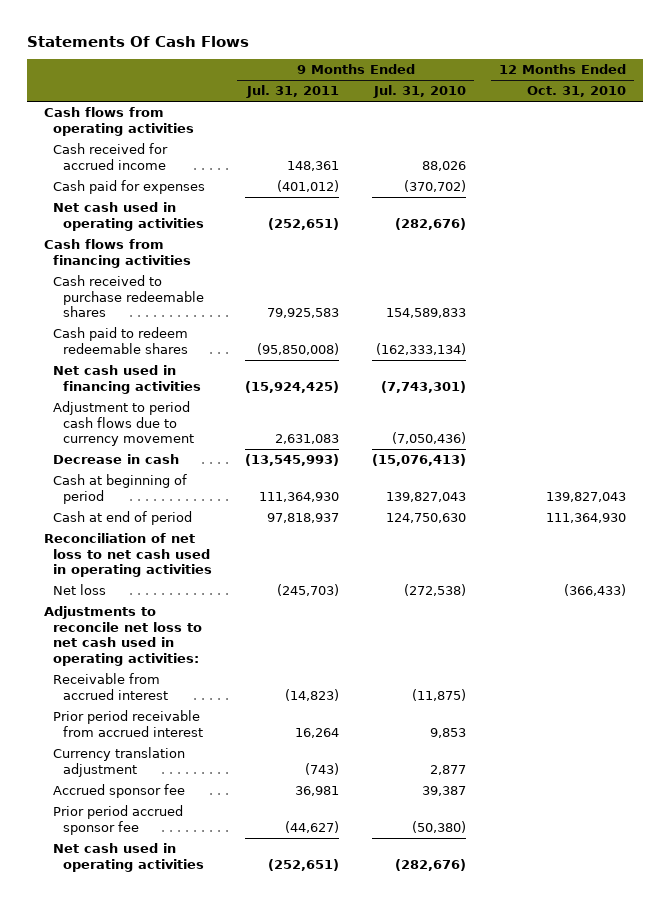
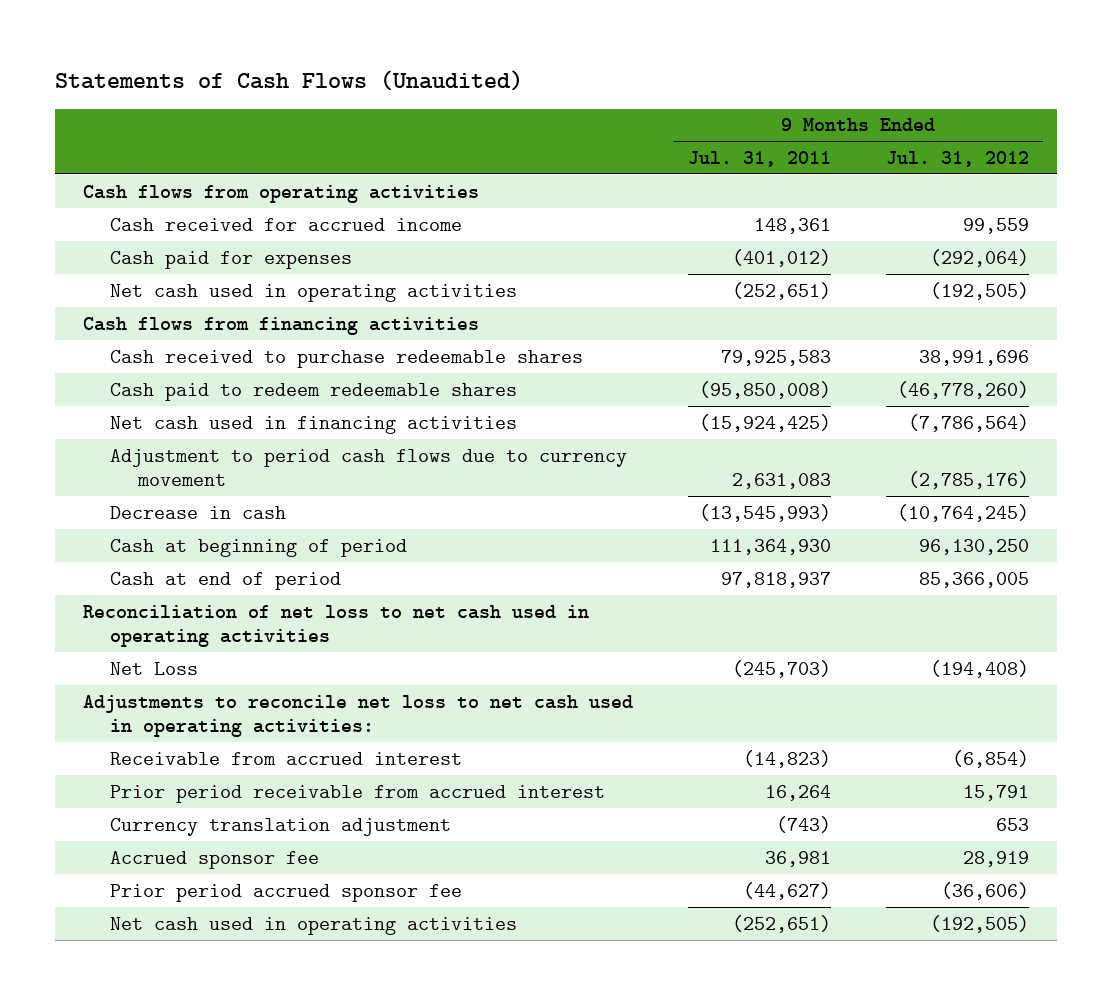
- Statements Of Cash Flows
+ Statements of Cash Flows (Unaudited)
- | 9 Months Ended Jul. 31, 2011 | 9 Months Ended Jul. 31, 2010 | 12 Months Ended Oct. 31, 2010
+ | 9 Months Ended Jul. 31, 2011 | 9 Months Ended Jul. 31, 2012
- Net loss | (245,703) | (272,538) | (366,433)
+ Net Loss | (245,703) | (194,408)

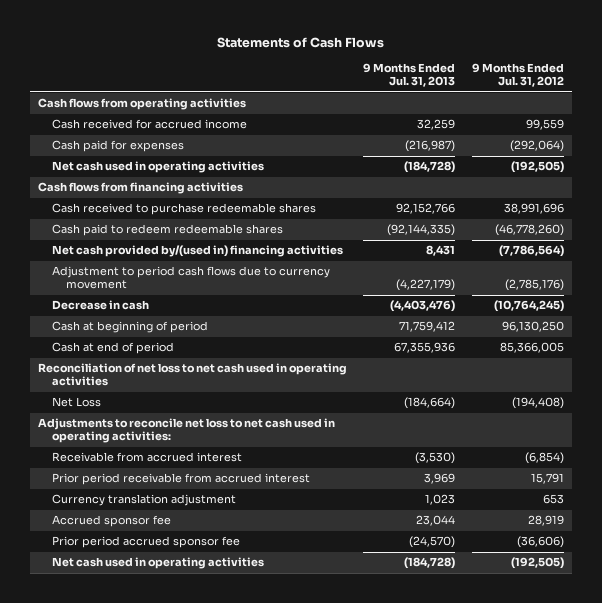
- Statements of Cash Flows (Unaudited)
+ Statements of Cash Flows
- | 9 Months Ended Jul. 31, 2011 | 9 Months Ended Jul. 31, 2012
+ | 9 Months Ended Jul. 31, 2013 | 9 Months Ended Jul. 31, 2012
- Net cash used in financing activities | (15,924,425) | (7,786,564)
+ Net cash provided by/(used in) financing activities | 8,431 | (7,786,564)

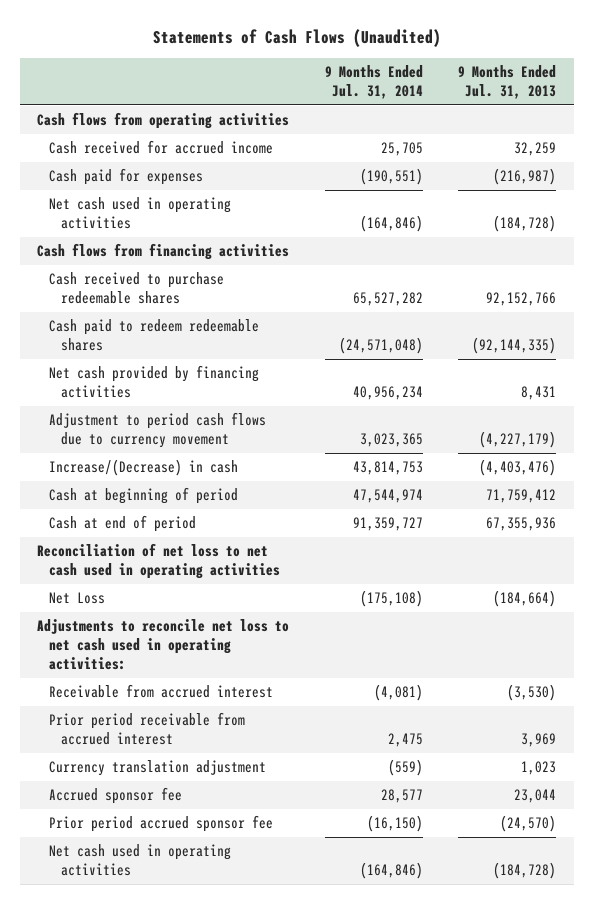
- Statements of Cash Flows
+ Statements of Cash Flows (Unaudited)
- | 9 Months Ended Jul. 31, 2013 | 9 Months Ended Jul. 31, 2012
+ | 9 Months Ended Jul. 31, 2014 | 9 Months Ended Jul. 31, 2013
- Net cash provided by/(used in) financing activities | 8,431 | (7,786,564)
+ Net cash provided by financing activities | 40,956,234 | 8,431
- Decrease in cash | (4,403,476) | (10,764,245)
+ Increase/(Decrease) in cash | 43,814,753 | (4,403,476)

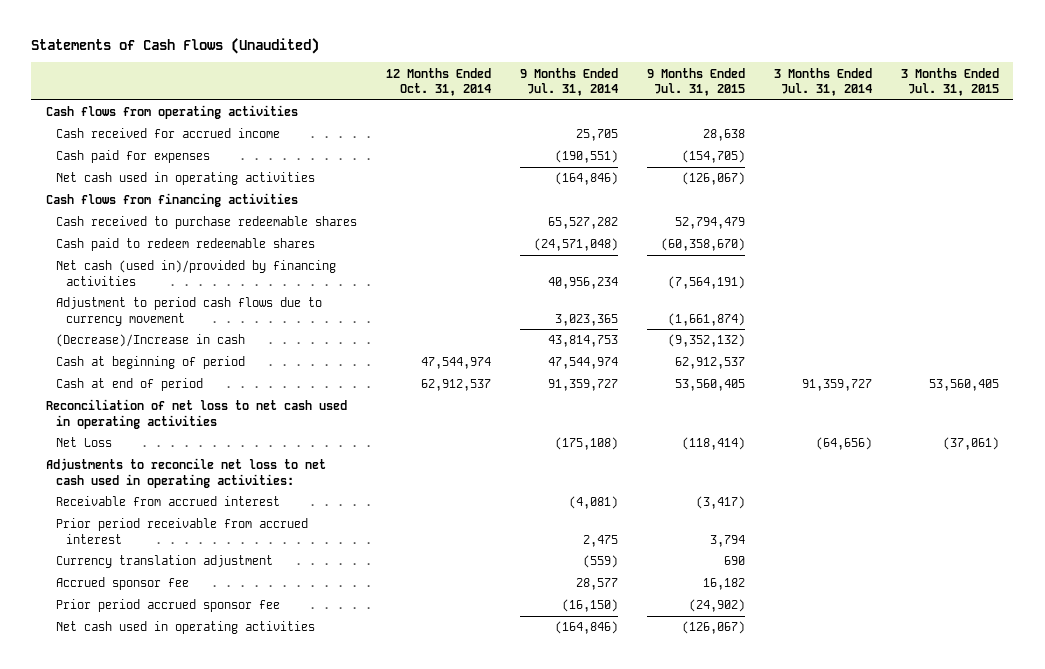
- | 9 Months Ended Jul. 31, 2014 | 9 Months Ended Jul. 31, 2013
+ | 12 Months Ended Oct. 31, 2014 | 9 Months Ended Jul. 31, 2014 | 9 Months Ended Jul. 31, 2015 | 3 Months Ended Jul. 31, 2014 | 3 Months Ended Jul. 31, 2015
- Net cash provided by financing activities | 40,956,234 | 8,431
+ Net cash (used in)/provided by financing activities | | 40,956,234 | (7,564,191) | |
- Increase/(Decrease) in cash | 43,814,753 | (4,403,476)
+ (Decrease)/Increase in cash | | 43,814,753 | (9,352,132) | |

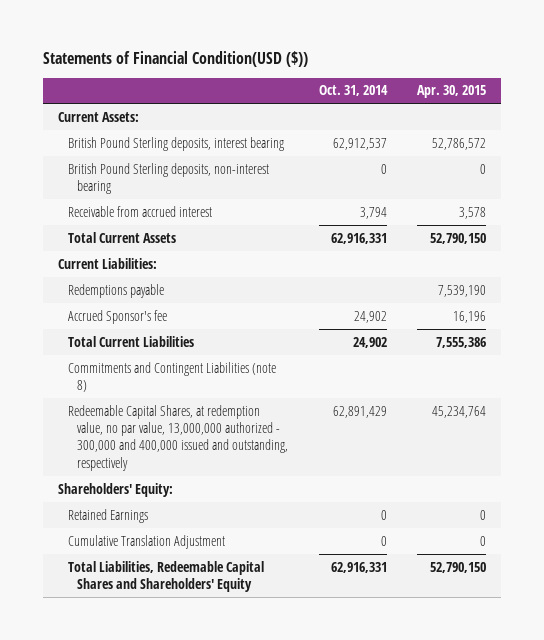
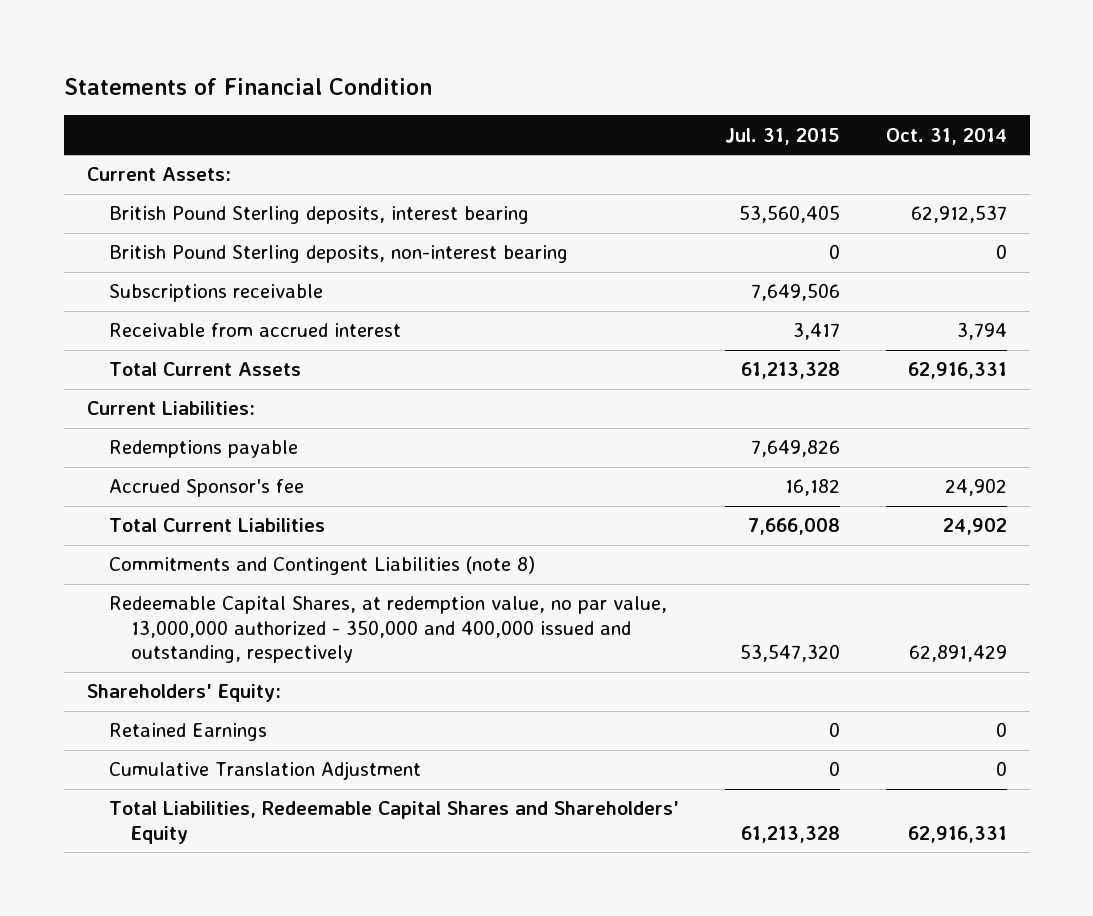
- Statements of Financial Condition(USD ($))
+ Statements of Financial Condition
- | Oct. 31, 2014 | Apr. 30, 2015
+ | Jul. 31, 2015 | Oct. 31, 2014
+ Subscriptions receivable | 7,649,506 |
- Redeemable Capital Shares, at redemption value, no par value, 13,000,000 authorized - 300,000 and 400,000 issued and outstanding, respectively | 62,891,429 | 45,234,764
+ Redeemable Capital Shares, at redemption value, no par value, 13,000,000 authorized - 350,000 and 400,000 issued and outstanding, respectively | 53,547,320 | 62,891,429

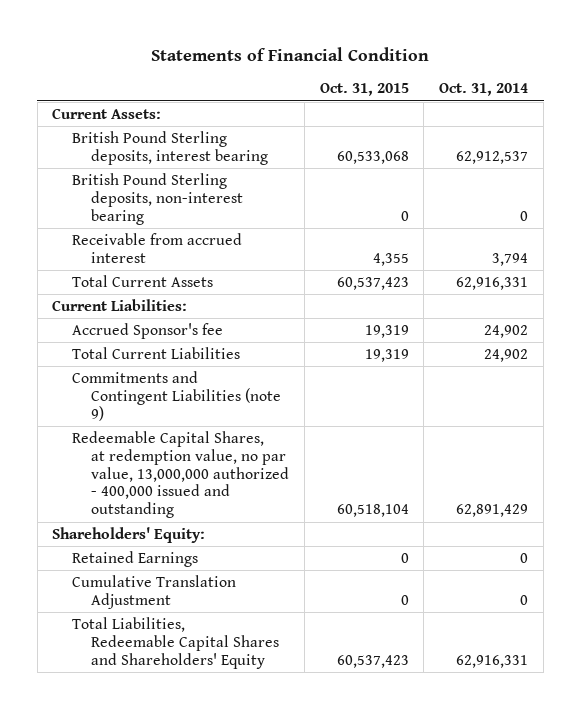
- | Jul. 31, 2015 | Oct. 31, 2014
+ | Oct. 31, 2015 | Oct. 31, 2014
- Subscriptions receivable | 7,649,506 |
- Redemptions payable | 7,649,826 |
- Commitments and Contingent Liabilities (note 8)
- Redeemable Capital Shares, at redemption value, no par value, 13,000,000 authorized - 350,000 and 400,000 issued and outstanding, respectively | 53,547,320 | 62,891,429
+ Commitments and Contingent Liabilities (note 9)
+ Redeemable Capital Shares, at redemption value, no par value, 13,000,000 authorized - 400,000 issued and outstanding | 60,518,104 | 62,891,429

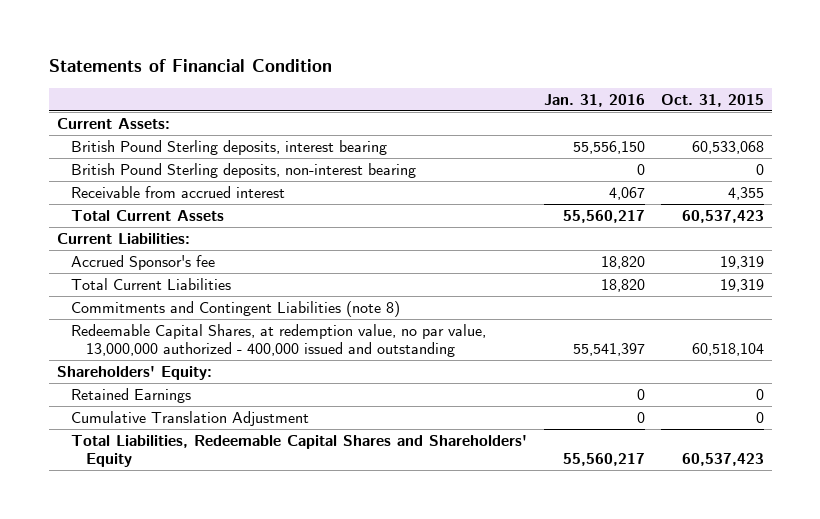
- | Oct. 31, 2015 | Oct. 31, 2014
+ | Jan. 31, 2016 | Oct. 31, 2015
- Commitments and Contingent Liabilities (note 9)
+ Commitments and Contingent Liabilities (note 8)

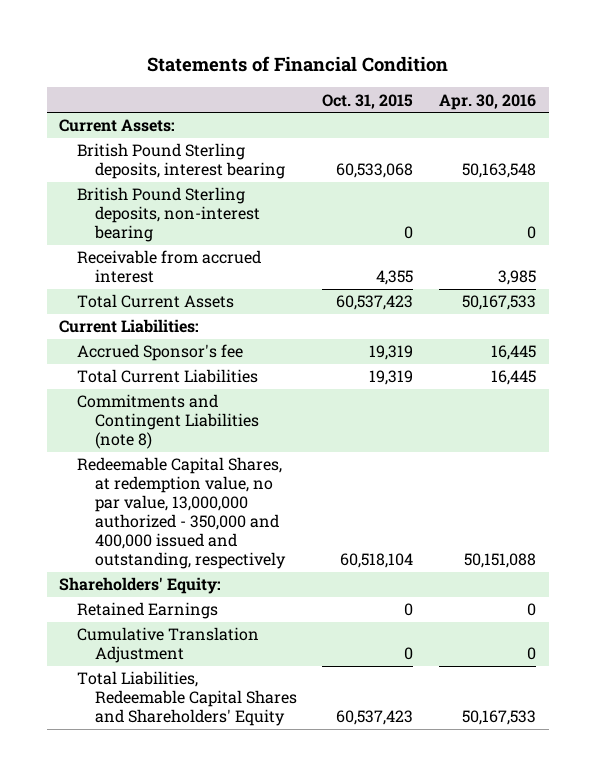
- | Jan. 31, 2016 | Oct. 31, 2015
+ | Oct. 31, 2015 | Apr. 30, 2016
- Redeemable Capital Shares, at redemption value, no par value, 13,000,000 authorized - 400,000 issued and outstanding | 55,541,397 | 60,518,104
+ Redeemable Capital Shares, at redemption value, no par value, 13,000,000 authorized - 350,000 and 400,000 issued and outstanding, respectively | 60,518,104 | 50,151,088

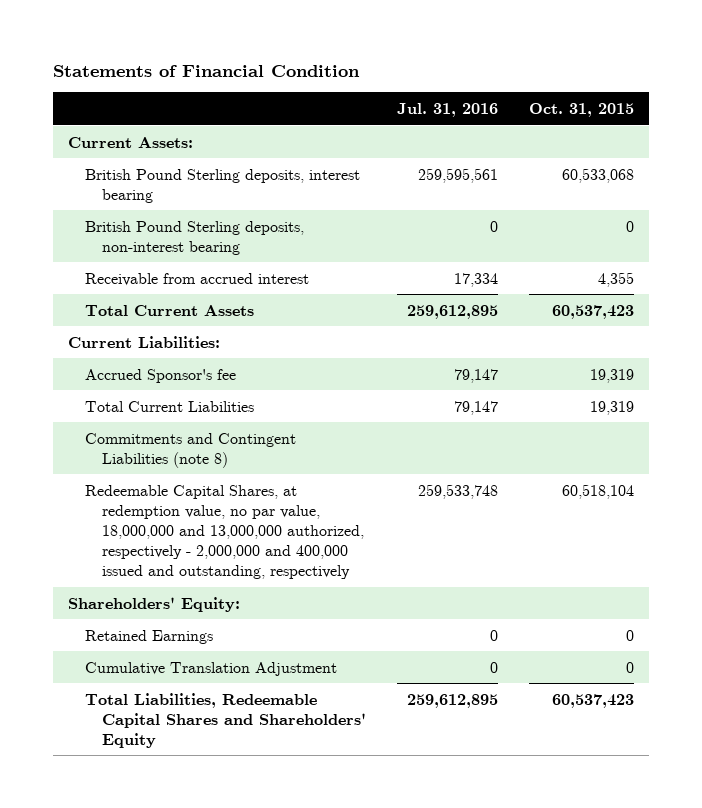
- | Oct. 31, 2015 | Apr. 30, 2016
+ | Jul. 31, 2016 | Oct. 31, 2015
- Redeemable Capital Shares, at redemption value, no par value, 13,000,000 authorized - 350,000 and 400,000 issued and outstanding, respectively | 60,518,104 | 50,151,088
+ Redeemable Capital Shares, at redemption value, no par value, 18,000,000 and 13,000,000 authorized, respectively - 2,000,000 and 400,000 issued and outstanding, respectively | 259,533,748 | 60,518,104

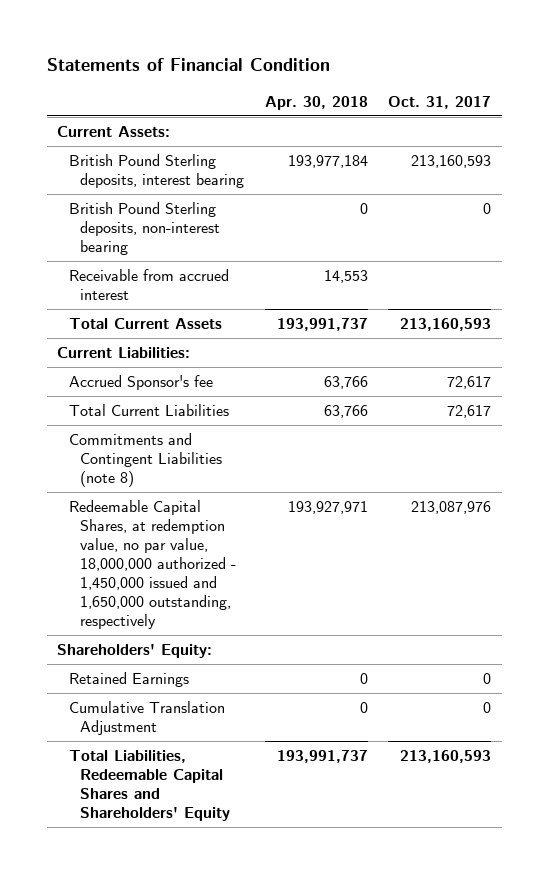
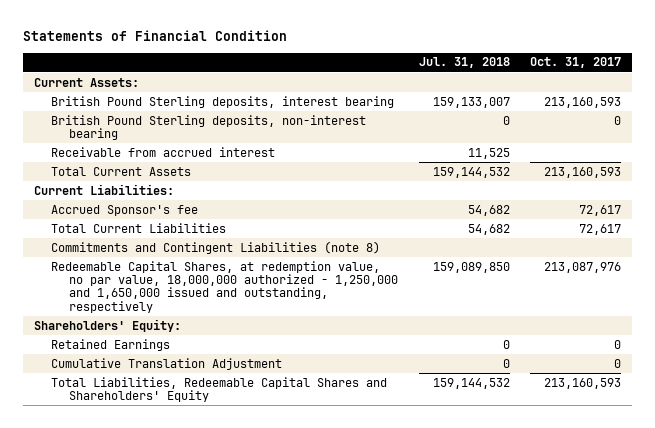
- | Apr. 30, 2018 | Oct. 31, 2017
+ | Jul. 31, 2018 | Oct. 31, 2017
- Redeemable Capital Shares, at redemption value, no par value, 18,000,000 authorized - 1,450,000 issued and 1,650,000 outstanding, respectively | 193,927,971 | 213,087,976
+ Redeemable Capital Shares, at redemption value, no par value, 18,000,000 authorized - 1,250,000 and 1,650,000 issued and outstanding, respectively | 159,089,850 | 213,087,976

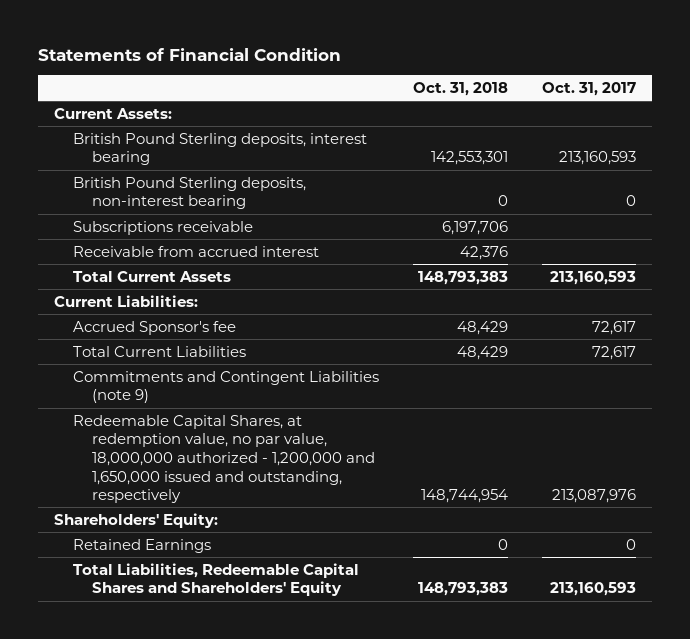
- | Jul. 31, 2018 | Oct. 31, 2017
+ | Oct. 31, 2018 | Oct. 31, 2017
+ Subscriptions receivable | 6,197,706 |
- Commitments and Contingent Liabilities (note 8)
- Redeemable Capital Shares, at redemption value, no par value, 18,000,000 authorized - 1,250,000 and 1,650,000 issued and outstanding, respectively | 159,089,850 | 213,087,976
+ Commitments and Contingent Liabilities (note 9)
+ Redeemable Capital Shares, at redemption value, no par value, 18,000,000 authorized - 1,200,000 and 1,650,000 issued and outstanding, respectively | 148,744,954 | 213,087,976
- Cumulative Translation Adjustment | 0 | 0

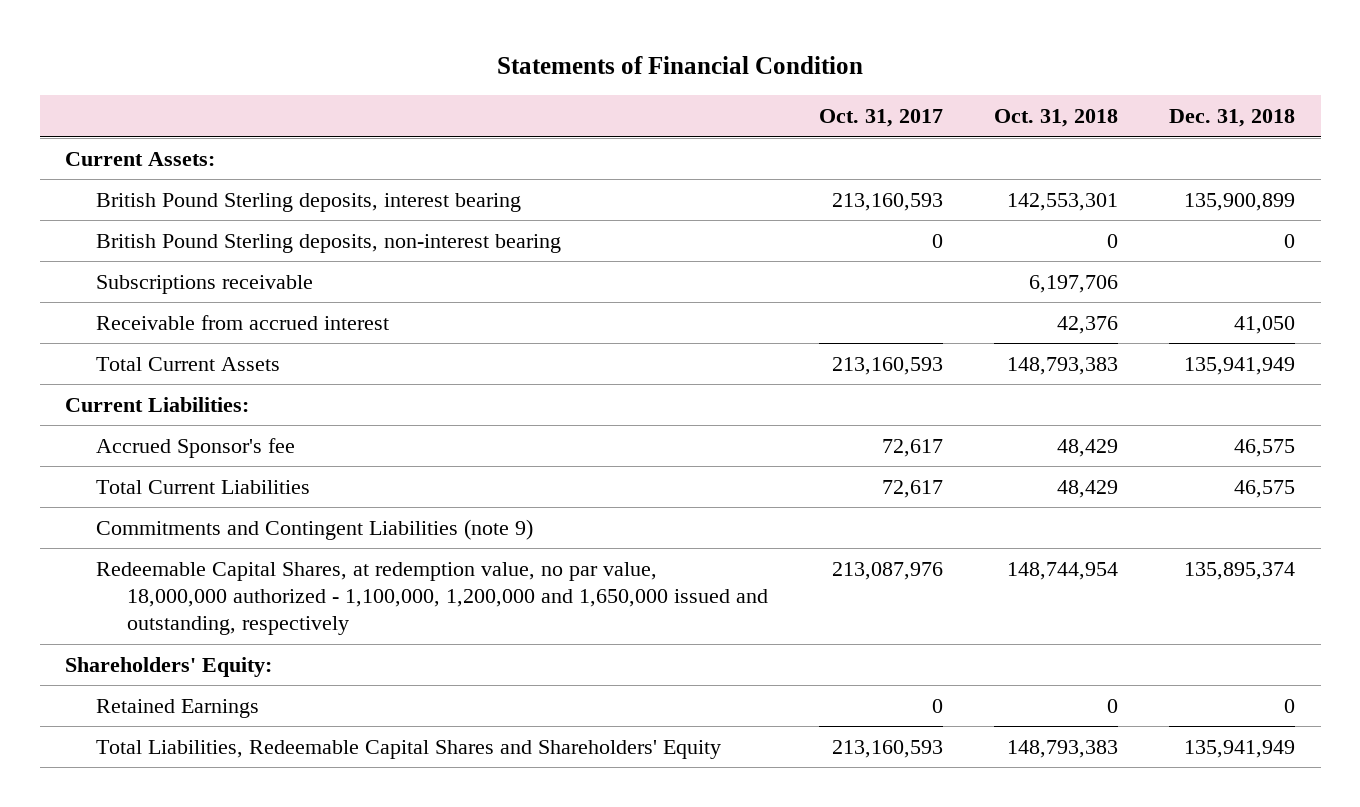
- | Oct. 31, 2018 | Oct. 31, 2017
+ | Oct. 31, 2017 | Oct. 31, 2018 | Dec. 31, 2018
- Redeemable Capital Shares, at redemption value, no par value, 18,000,000 authorized - 1,200,000 and 1,650,000 issued and outstanding, respectively | 148,744,954 | 213,087,976
+ Redeemable Capital Shares, at redemption value, no par value, 18,000,000 authorized - 1,100,000, 1,200,000 and 1,650,000 issued and outstanding, respectively | 213,087,976 | 148,744,954 | 135,895,374

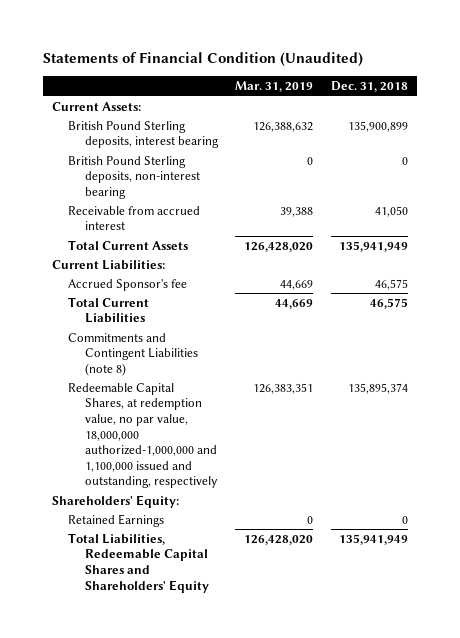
- Statements of Financial Condition
+ Statements of Financial Condition (Unaudited)
- | Oct. 31, 2017 | Oct. 31, 2018 | Dec. 31, 2018
+ | Mar. 31, 2019 | Dec. 31, 2018
- Subscriptions receivable | | 6,197,706 |
- Commitments and Contingent Liabilities (note 9)
- Redeemable Capital Shares, at redemption value, no par value, 18,000,000 authorized - 1,100,000, 1,200,000 and 1,650,000 issued and outstanding, respectively | 213,087,976 | 148,744,954 | 135,895,374
+ Commitments and Contingent Liabilities (note 8)
+ Redeemable Capital Shares, at redemption value, no par value, 18,000,000 authorized-1,000,000 and 1,100,000 issued and outstanding, respectively | 126,383,351 | 135,895,374

